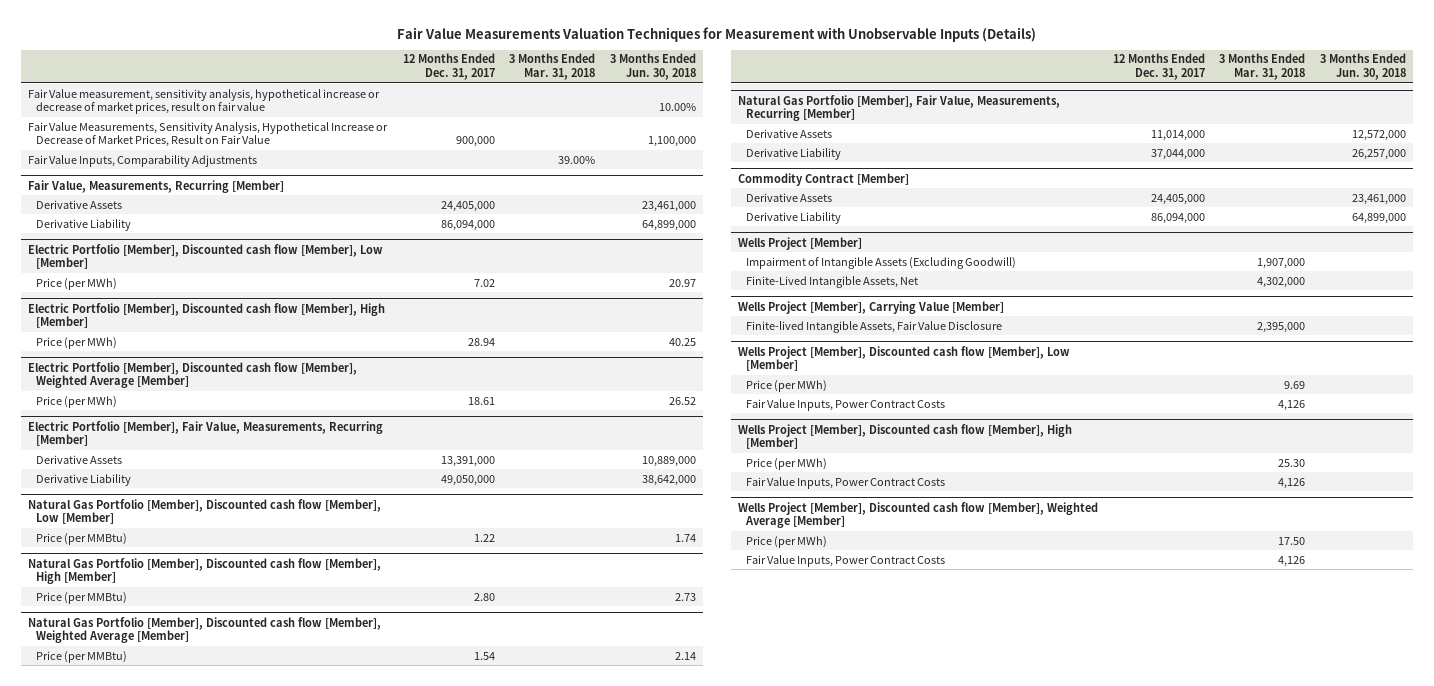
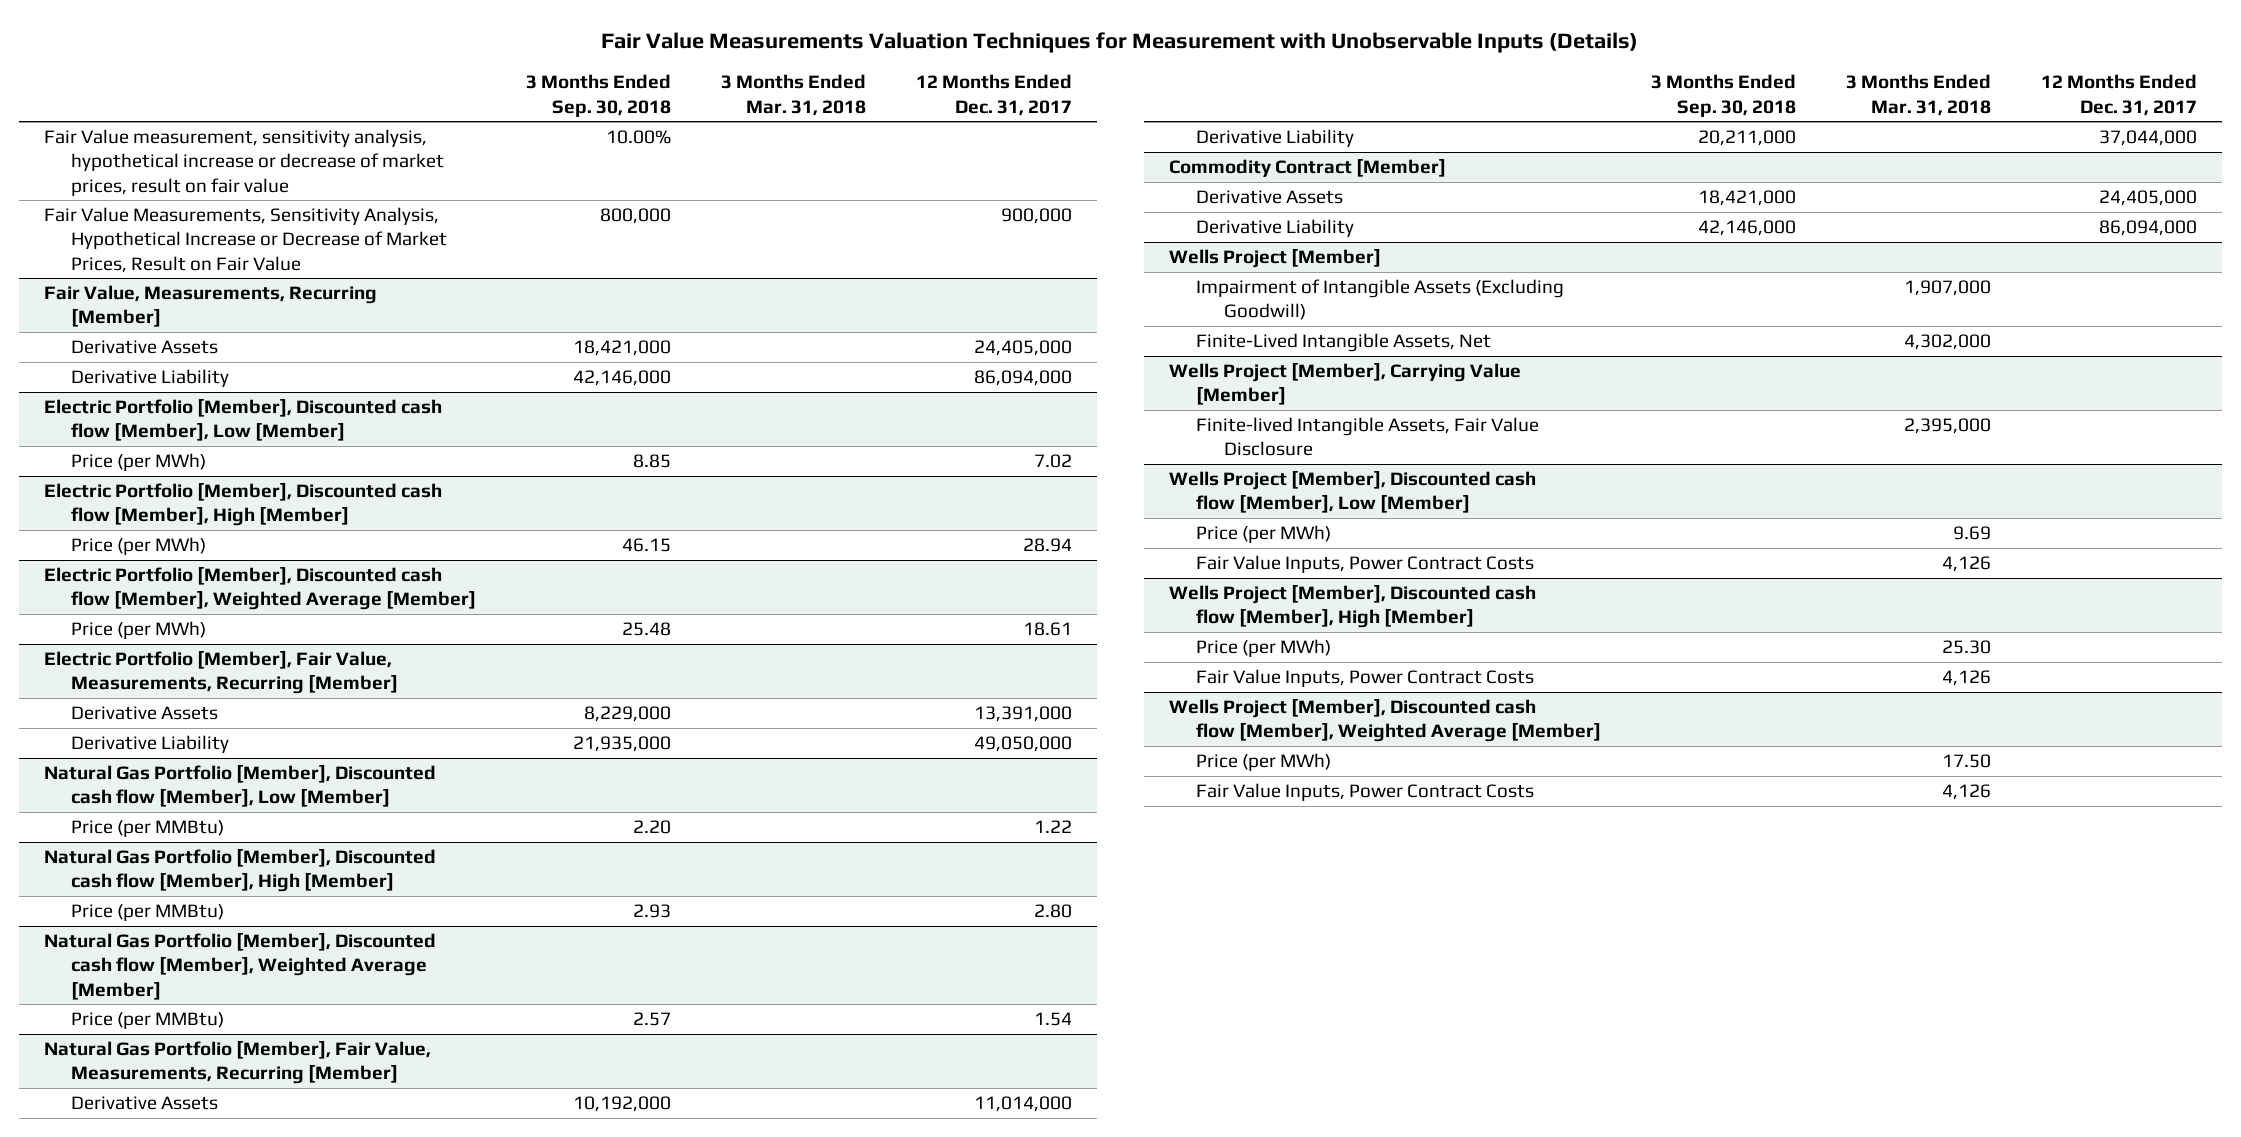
- | 12 Months Ended Dec. 31, 2017 | 3 Months Ended Mar. 31, 2018 | 3 Months Ended Jun. 30, 2018
+ | 3 Months Ended Sep. 30, 2018 | 3 Months Ended Mar. 31, 2018 | 12 Months Ended Dec. 31, 2017
- Fair Value Inputs, Comparability Adjustments | | 39.00% |

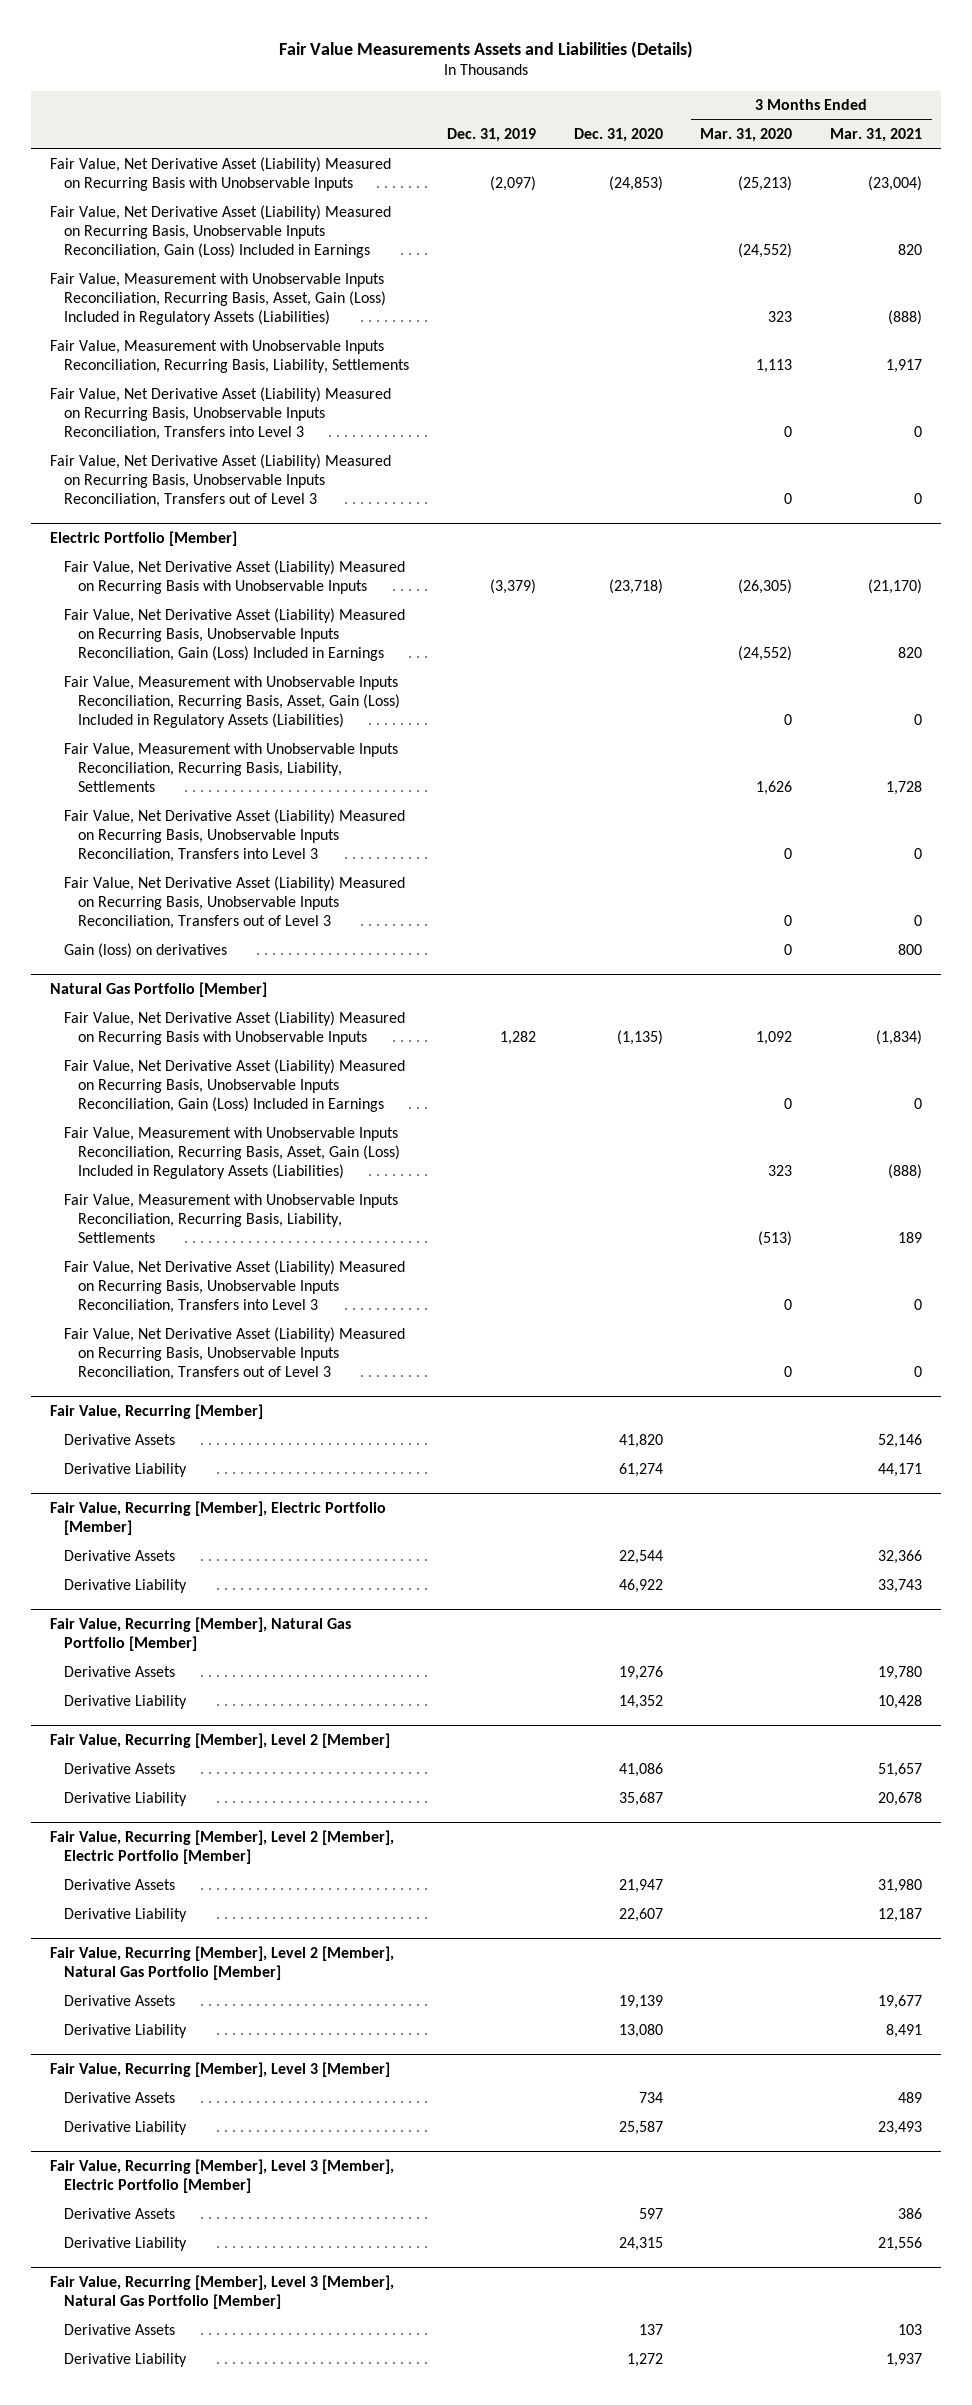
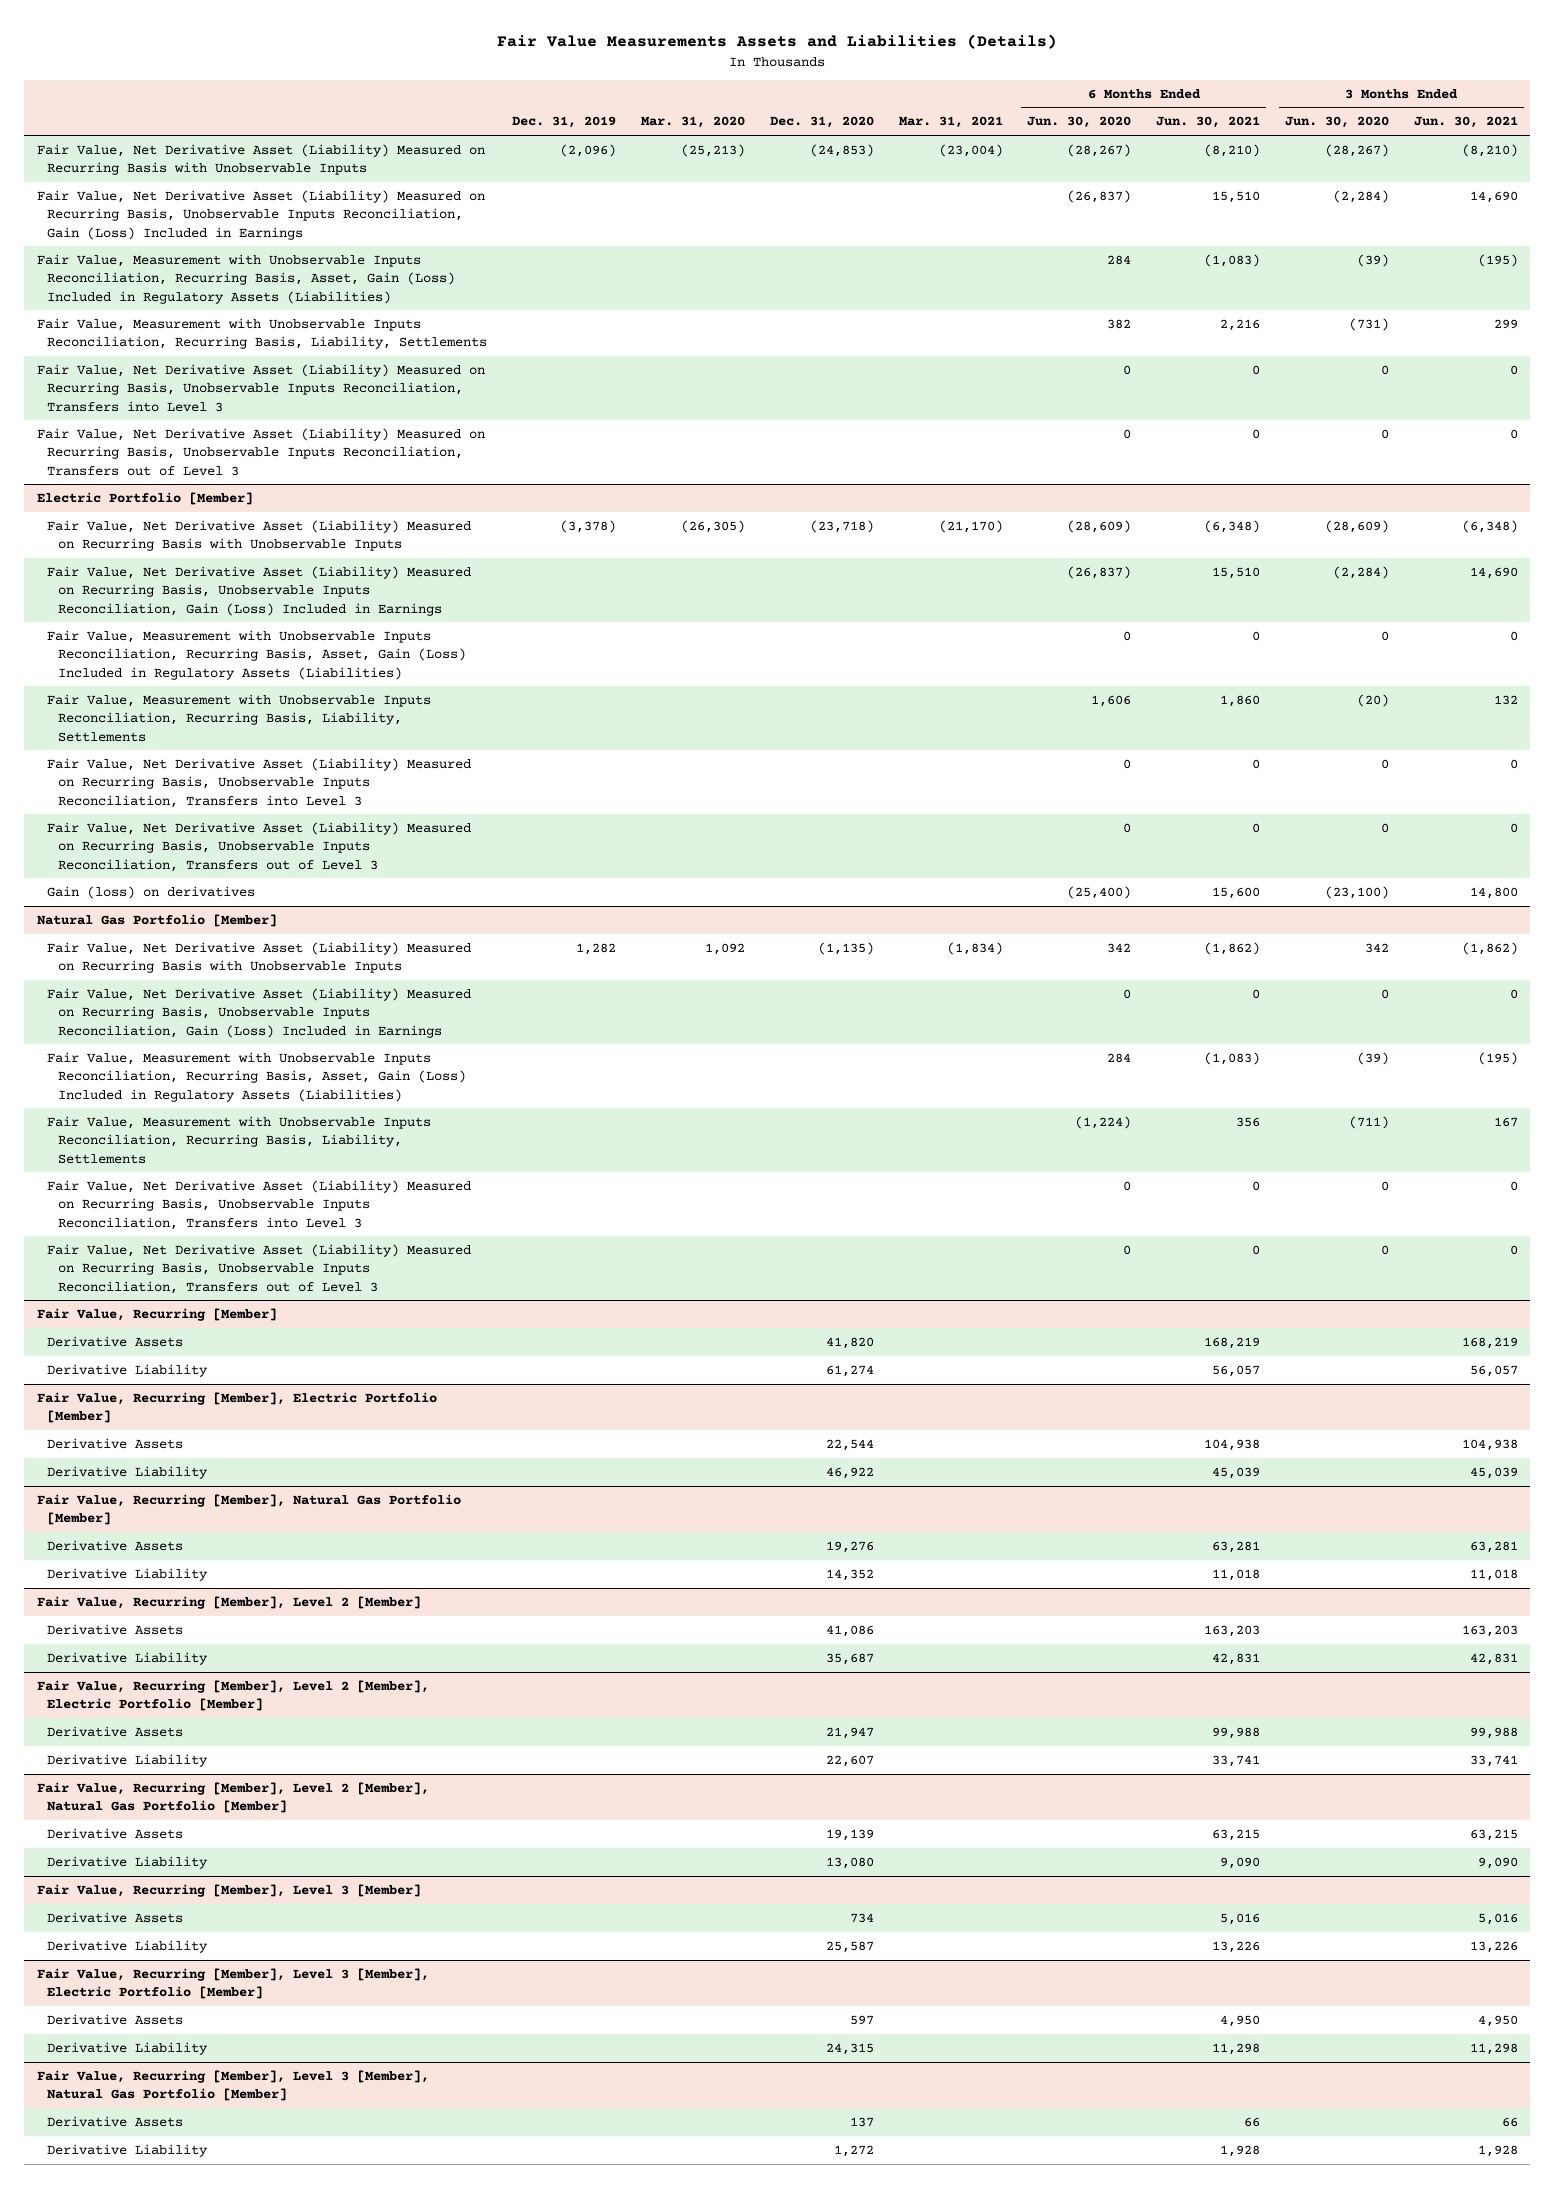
- | Dec. 31, 2019 | Dec. 31, 2020 | 3 Months Ended Mar. 31, 2020 | 3 Months Ended Mar. 31, 2021
+ | Dec. 31, 2019 | Mar. 31, 2020 | Dec. 31, 2020 | Mar. 31, 2021 | 6 Months Ended Jun. 30, 2020 | 6 Months Ended Jun. 30, 2021 | 3 Months Ended Jun. 30, 2020 | 3 Months Ended Jun. 30, 2021
- Fair Value, Net Derivative Asset (Liability) Measured on Recurring Basis with Unobservable Inputs | (2,097) | (24,853) | (25,213) | (23,004)
+ Fair Value, Net Derivative Asset (Liability) Measured on Recurring Basis with Unobservable Inputs | (2,096) | (25,213) | (24,853) | (23,004) | (28,267) | (8,210) | (28,267) | (8,210)
@ Electric Portfolio [Member]
- Fair Value, Net Derivative Asset (Liability) Measured on Recurring Basis with Unobservable Inputs | (3,379) | (23,718) | (26,305) | (21,170)
+ Fair Value, Net Derivative Asset (Liability) Measured on Recurring Basis with Unobservable Inputs | (3,378) | (26,305) | (23,718) | (21,170) | (28,609) | (6,348) | (28,609) | (6,348)

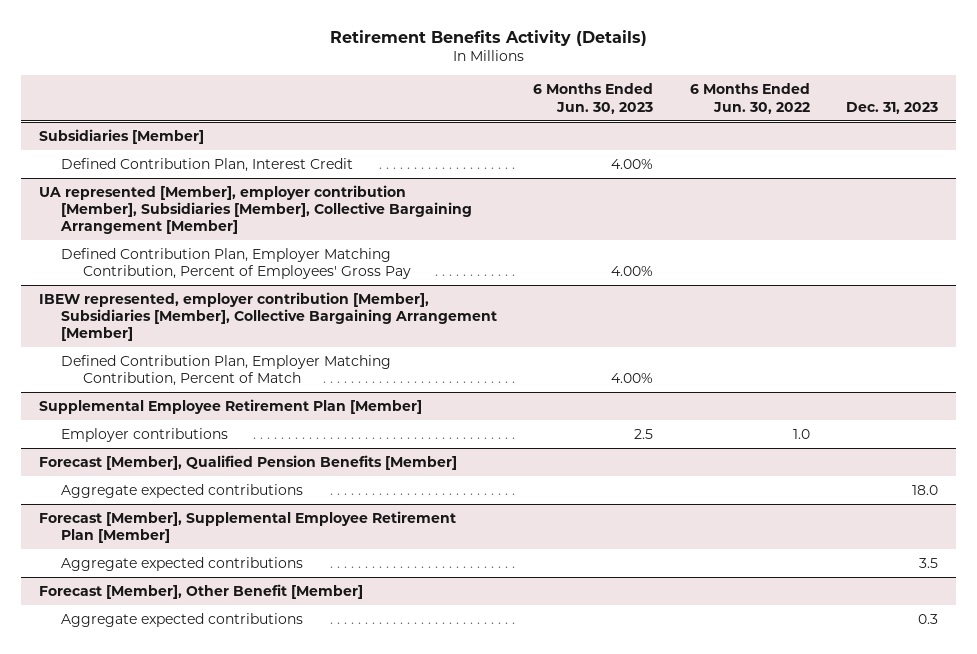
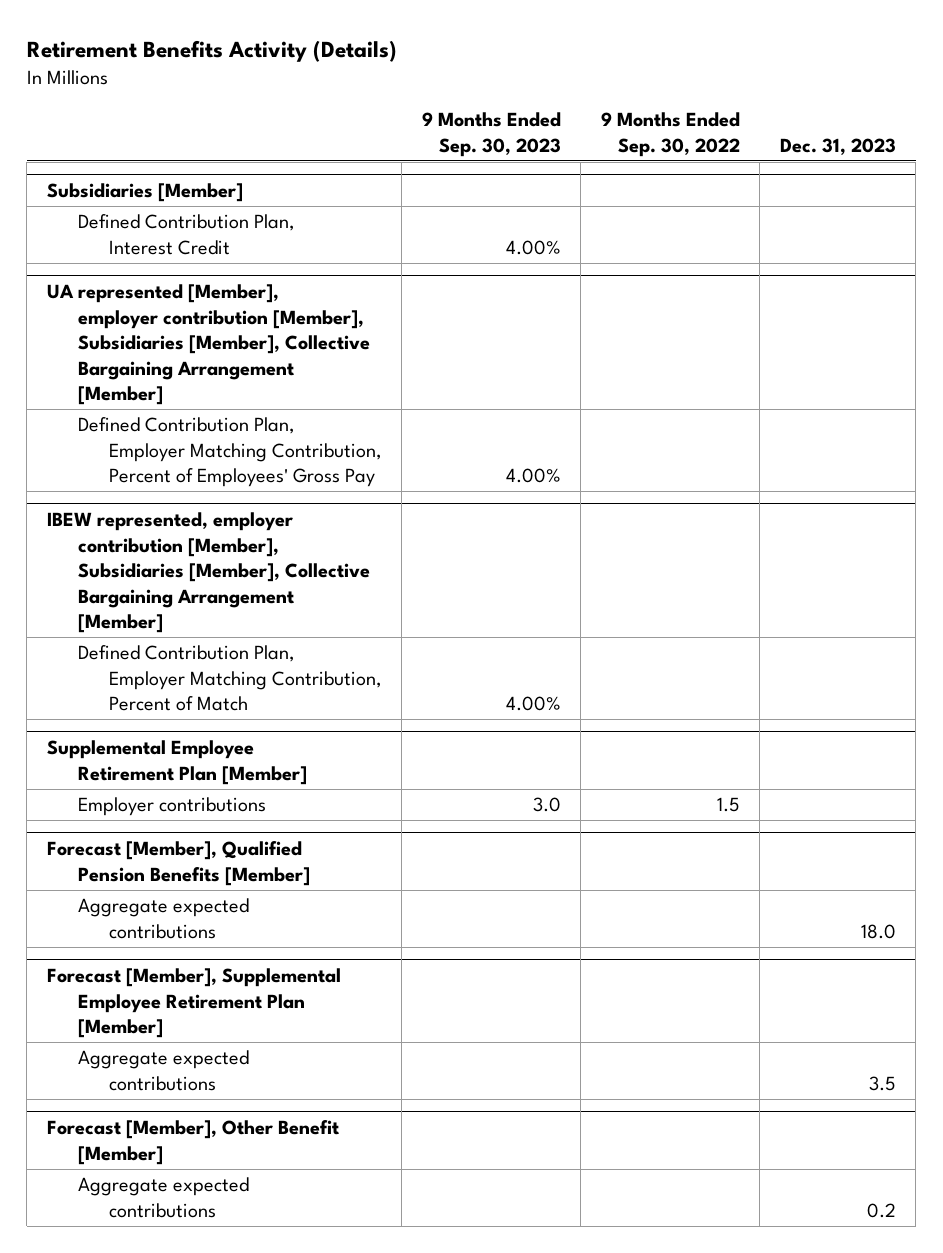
- | 6 Months Ended Jun. 30, 2023 | 6 Months Ended Jun. 30, 2022 | Dec. 31, 2023
+ | 9 Months Ended Sep. 30, 2023 | 9 Months Ended Sep. 30, 2022 | Dec. 31, 2023
@ Forecast [Member], Other Benefit [Member]
- Aggregate expected contributions | | | 0.3
+ Aggregate expected contributions | | | 0.2

